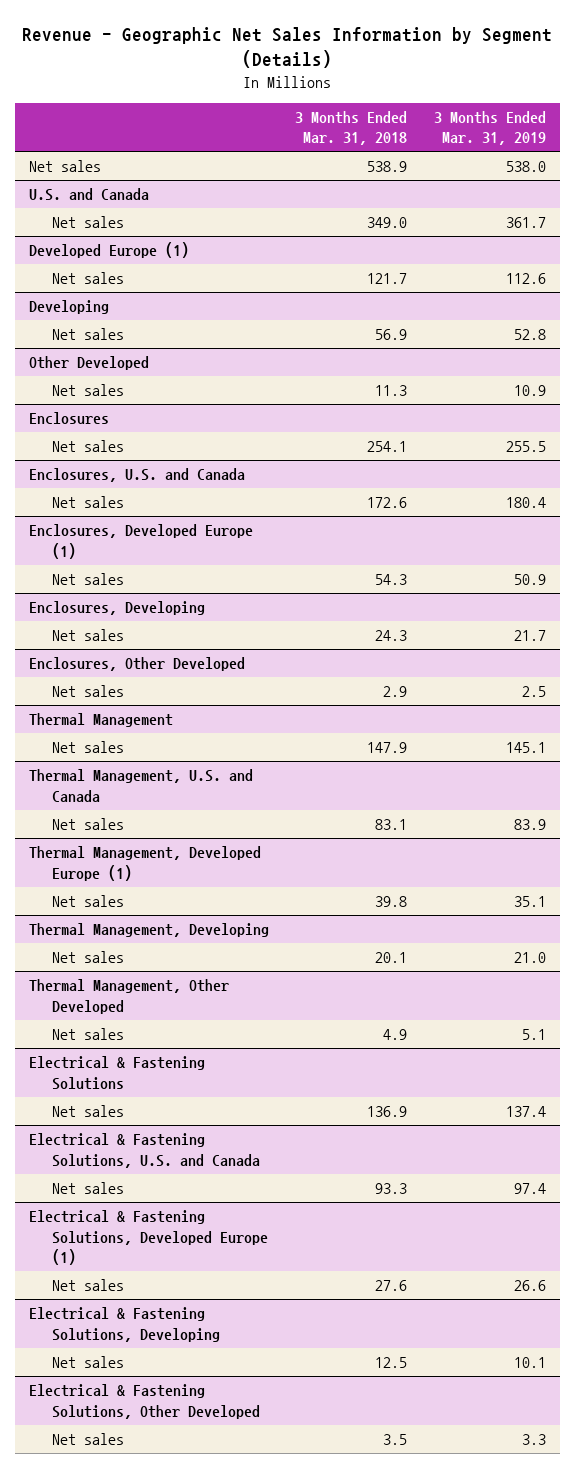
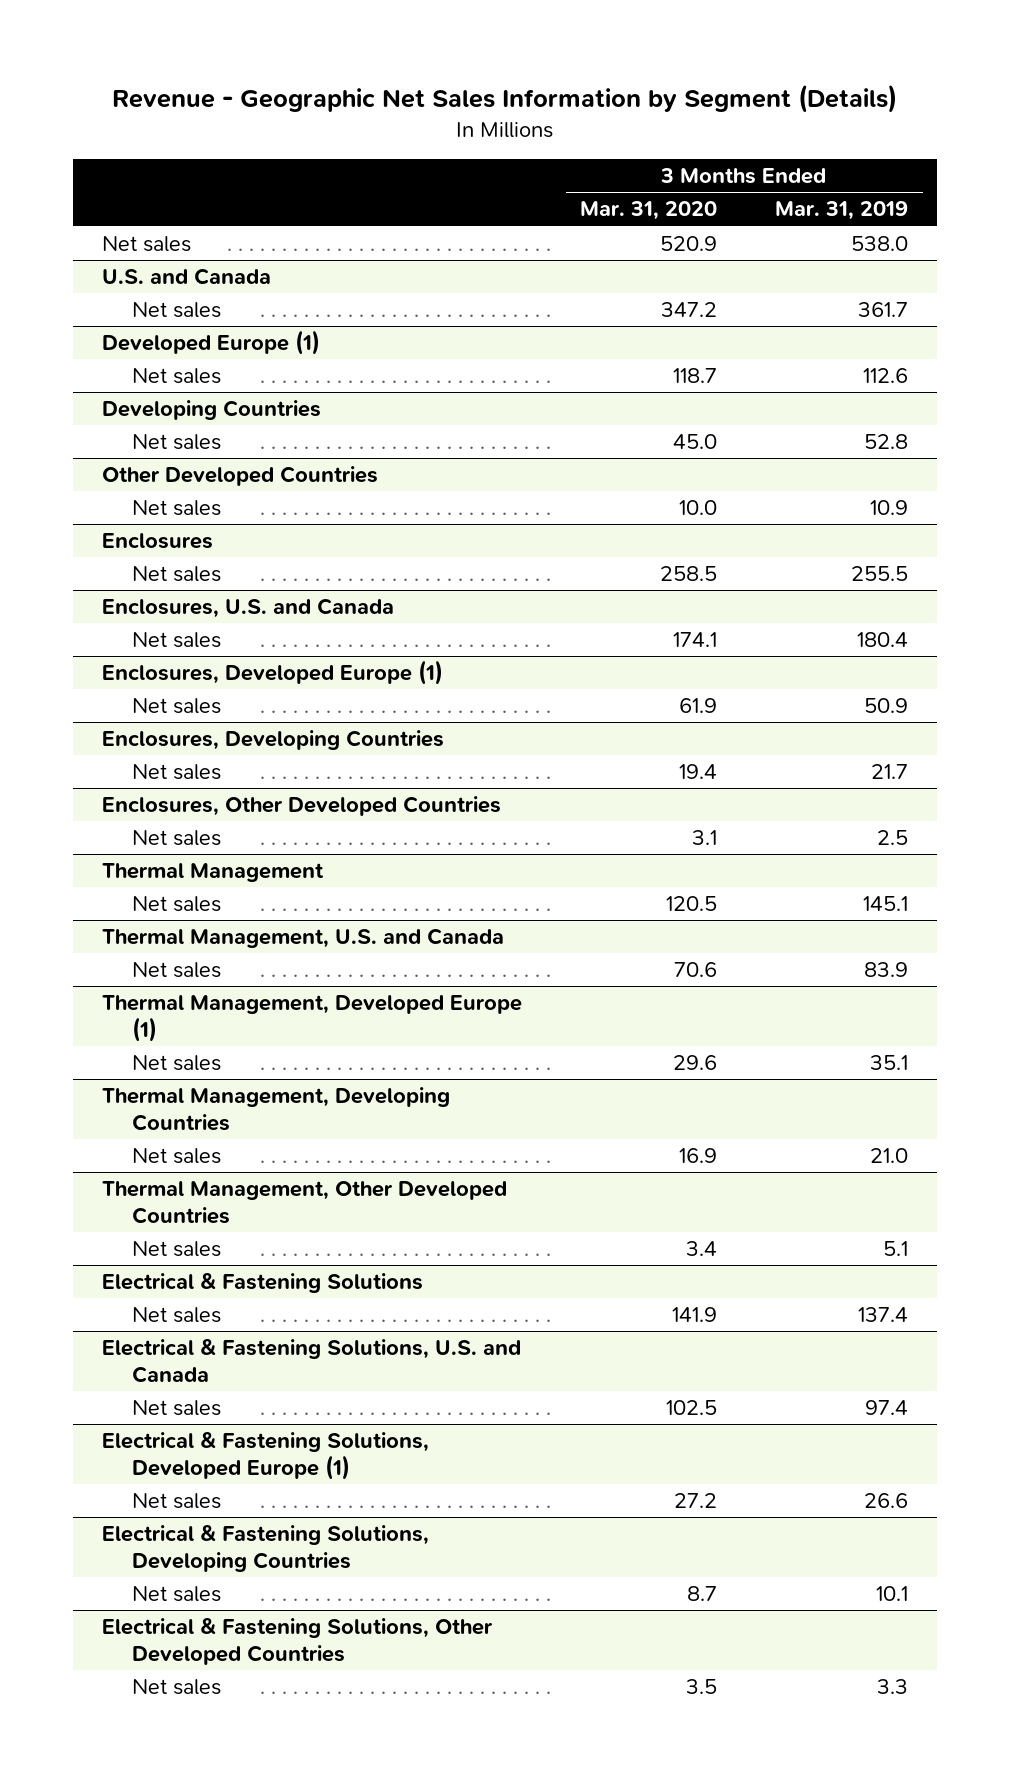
- | 3 Months Ended Mar. 31, 2018 | 3 Months Ended Mar. 31, 2019
+ | 3 Months Ended Mar. 31, 2020 | 3 Months Ended Mar. 31, 2019
- Developing
+ Developing Countries
- Other Developed
+ Other Developed Countries
- Enclosures, Developing
+ Enclosures, Developing Countries
- Enclosures, Other Developed
+ Enclosures, Other Developed Countries
- Thermal Management, Developing
+ Thermal Management, Developing Countries
- Thermal Management, Other Developed
+ Thermal Management, Other Developed Countries
- Electrical & Fastening Solutions, Developing
+ Electrical & Fastening Solutions, Developing Countries
- Electrical & Fastening Solutions, Other Developed
+ Electrical & Fastening Solutions, Other Developed Countries

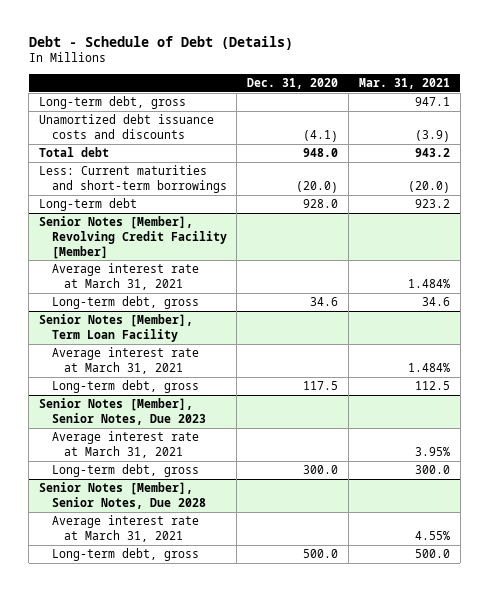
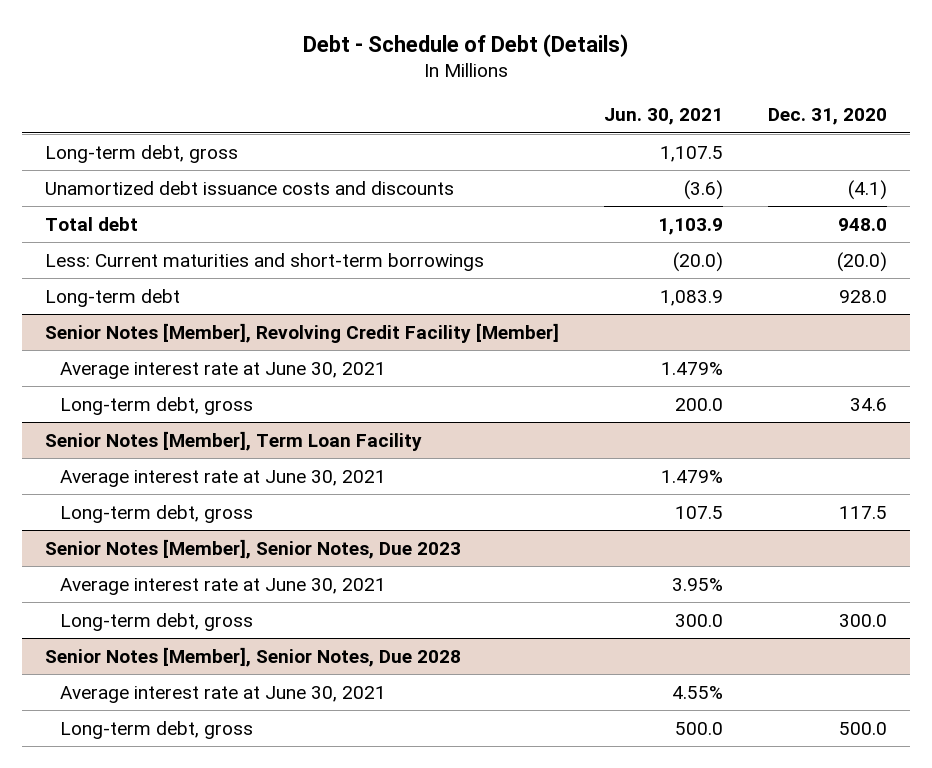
- | Dec. 31, 2020 | Mar. 31, 2021
+ | Jun. 30, 2021 | Dec. 31, 2020
@ Senior Notes [Member], Revolving Credit Facility [Member]
- Average interest rate at March 31, 2021 | | 1.484%
+ Average interest rate at June 30, 2021 | 1.479% |
@ Senior Notes [Member], Term Loan Facility
- Average interest rate at March 31, 2021 | | 1.484%
+ Average interest rate at June 30, 2021 | 1.479% |
@ Senior Notes [Member], Senior Notes, Due 2023
- Average interest rate at March 31, 2021 | | 3.95%
+ Average interest rate at June 30, 2021 | 3.95% |
@ Senior Notes [Member], Senior Notes, Due 2028
- Average interest rate at March 31, 2021 | | 4.55%
+ Average interest rate at June 30, 2021 | 4.55% |

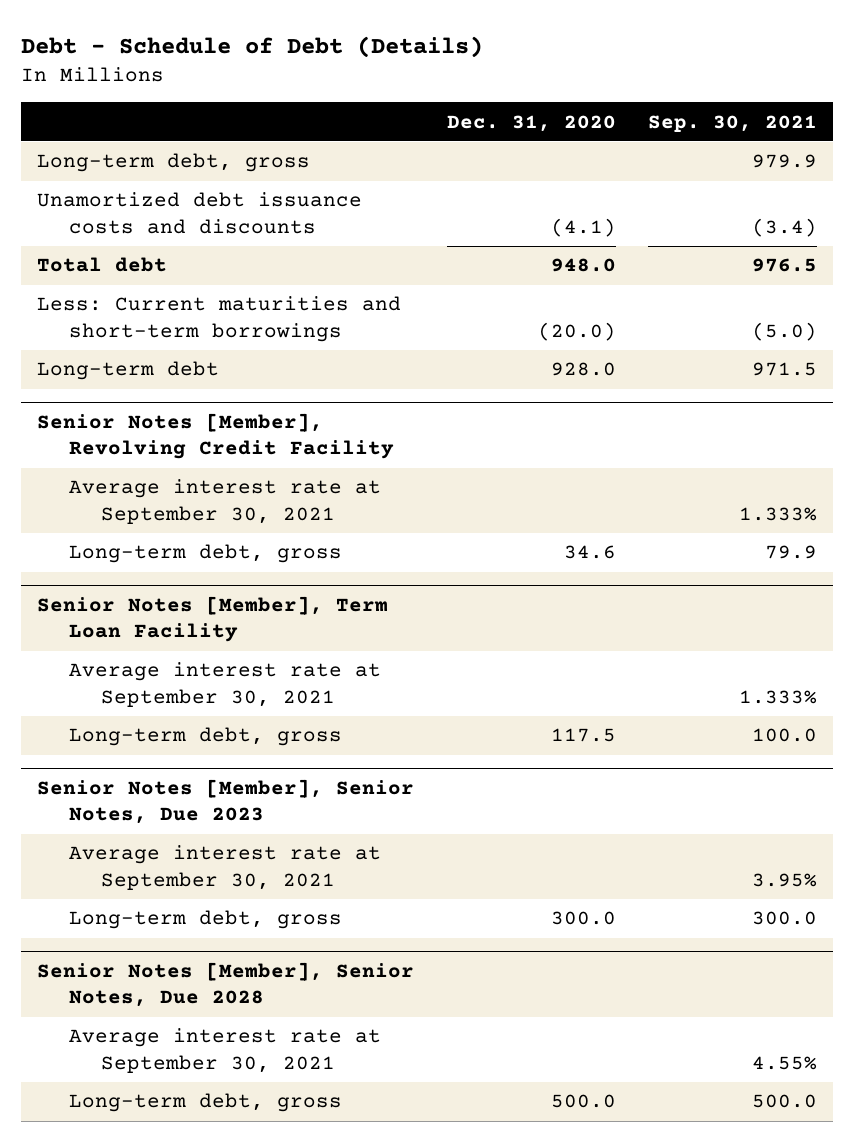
- | Jun. 30, 2021 | Dec. 31, 2020
+ | Dec. 31, 2020 | Sep. 30, 2021
- Senior Notes [Member], Revolving Credit Facility [Member]
- Average interest rate at June 30, 2021 | 1.479% |
+ Senior Notes [Member], Revolving Credit Facility
+ Average interest rate at September 30, 2021 | | 1.333%
@ Senior Notes [Member], Term Loan Facility
- Average interest rate at June 30, 2021 | 1.479% |
+ Average interest rate at September 30, 2021 | | 1.333%
@ Senior Notes [Member], Senior Notes, Due 2023
- Average interest rate at June 30, 2021 | 3.95% |
+ Average interest rate at September 30, 2021 | | 3.95%
@ Senior Notes [Member], Senior Notes, Due 2028
- Average interest rate at June 30, 2021 | 4.55% |
+ Average interest rate at September 30, 2021 | | 4.55%

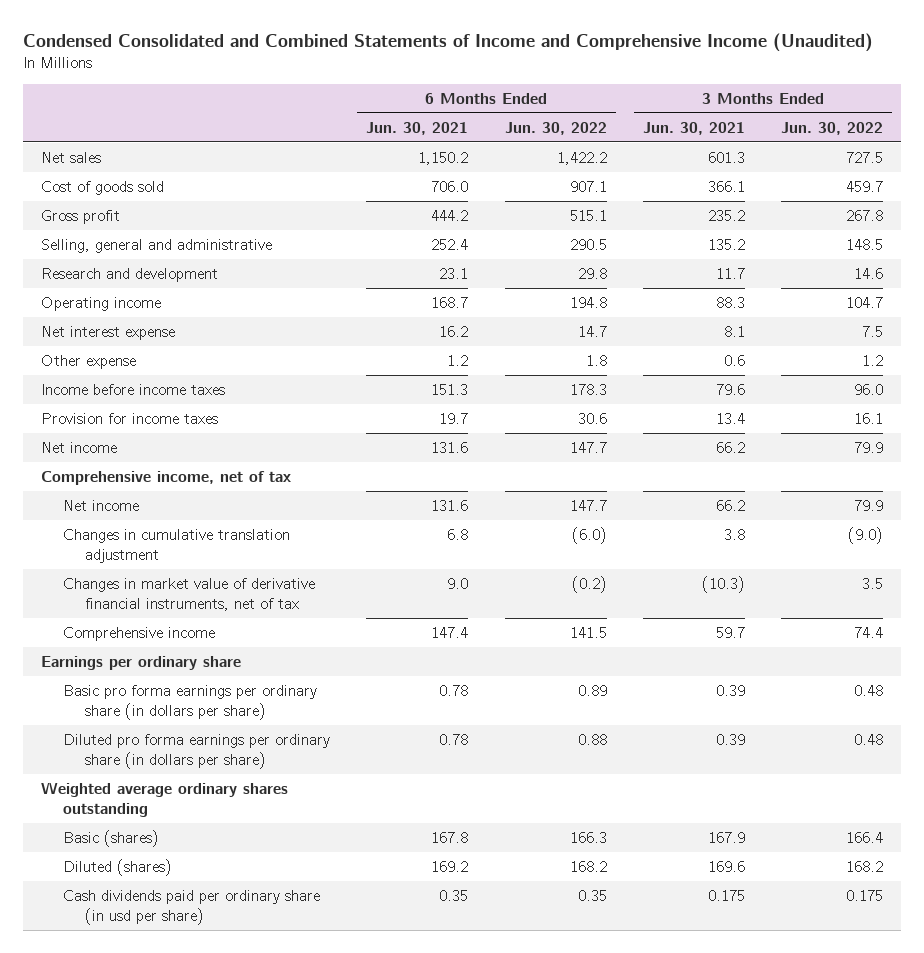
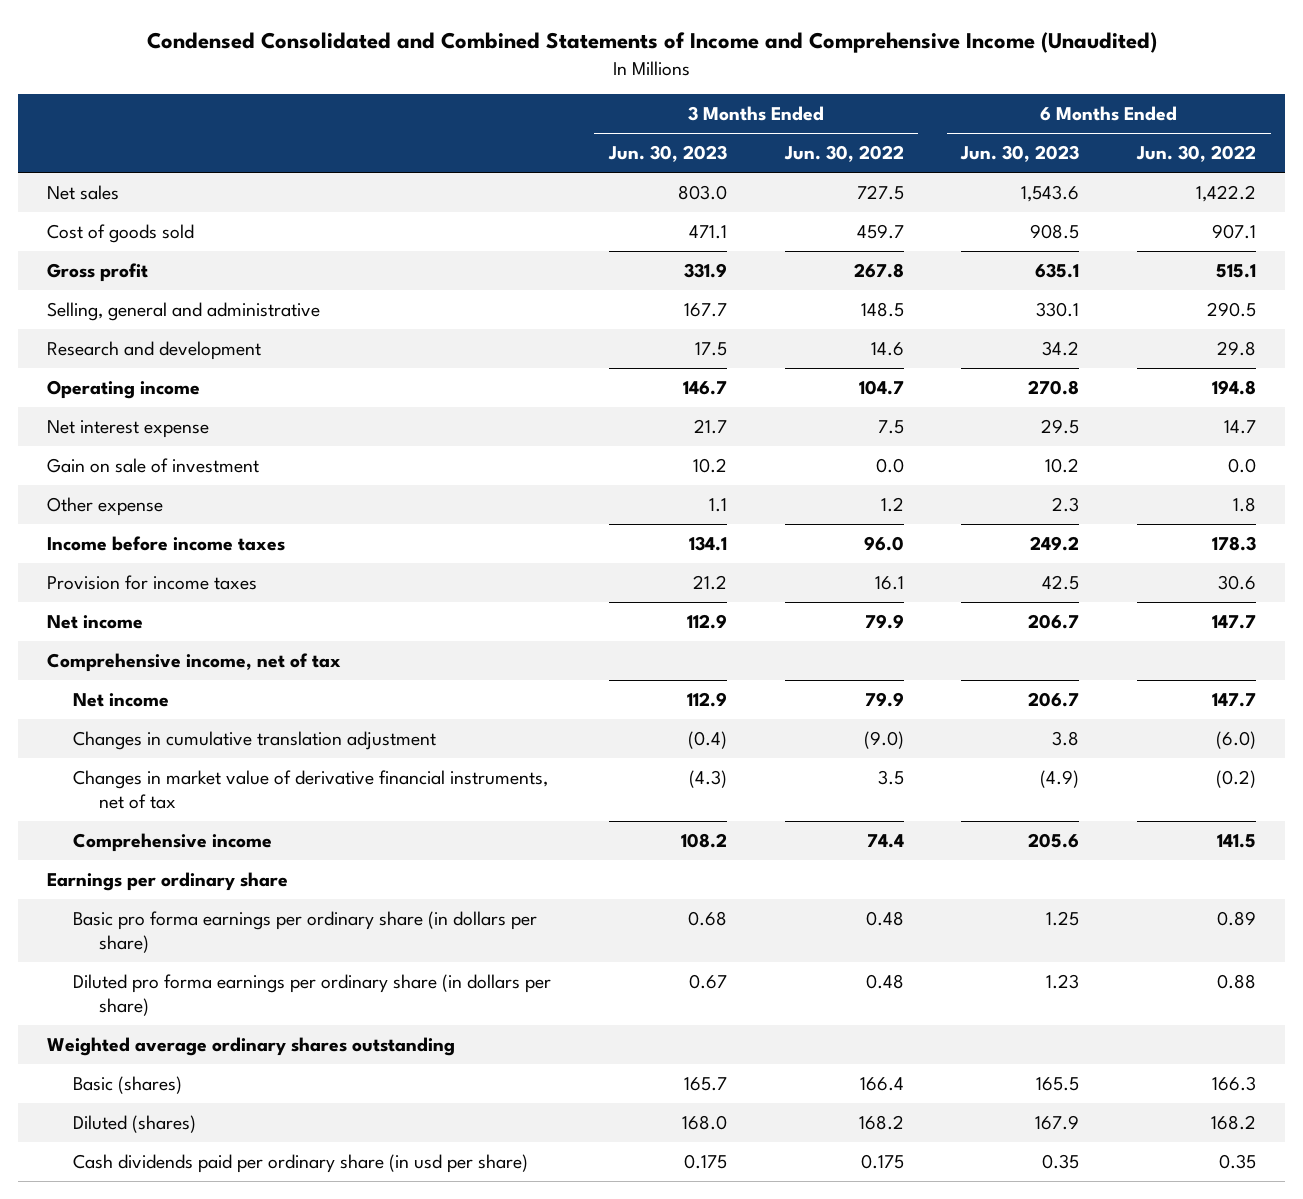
- | 6 Months Ended Jun. 30, 2021 | 6 Months Ended Jun. 30, 2022 | 3 Months Ended Jun. 30, 2021 | 3 Months Ended Jun. 30, 2022
+ | 3 Months Ended Jun. 30, 2023 | 3 Months Ended Jun. 30, 2022 | 6 Months Ended Jun. 30, 2023 | 6 Months Ended Jun. 30, 2022
+ Gain on sale of investment | 10.2 | 0.0 | 10.2 | 0.0

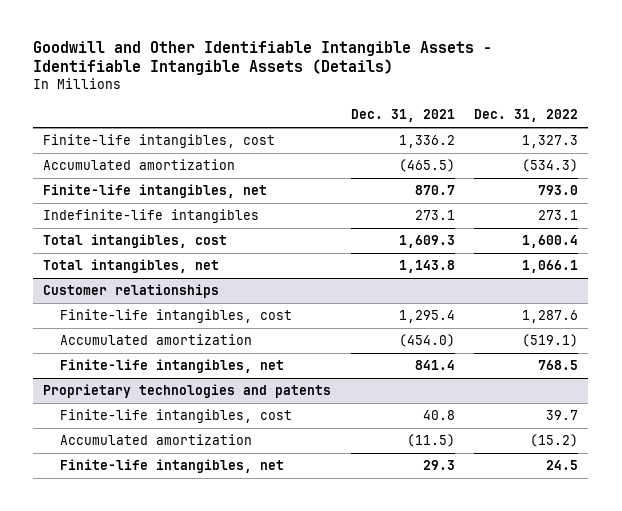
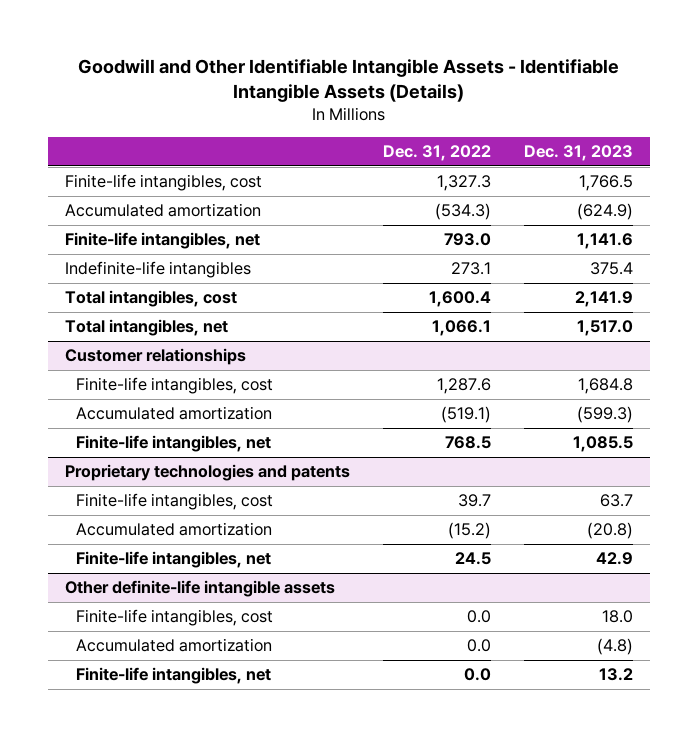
- | Dec. 31, 2021 | Dec. 31, 2022
+ | Dec. 31, 2022 | Dec. 31, 2023
+ Other definite-life intangible assets
+ Finite-life intangibles, cost | 0.0 | 18.0
+ Accumulated amortization | 0.0 | (4.8)
+ Finite-life intangibles, net | 0.0 | 13.2

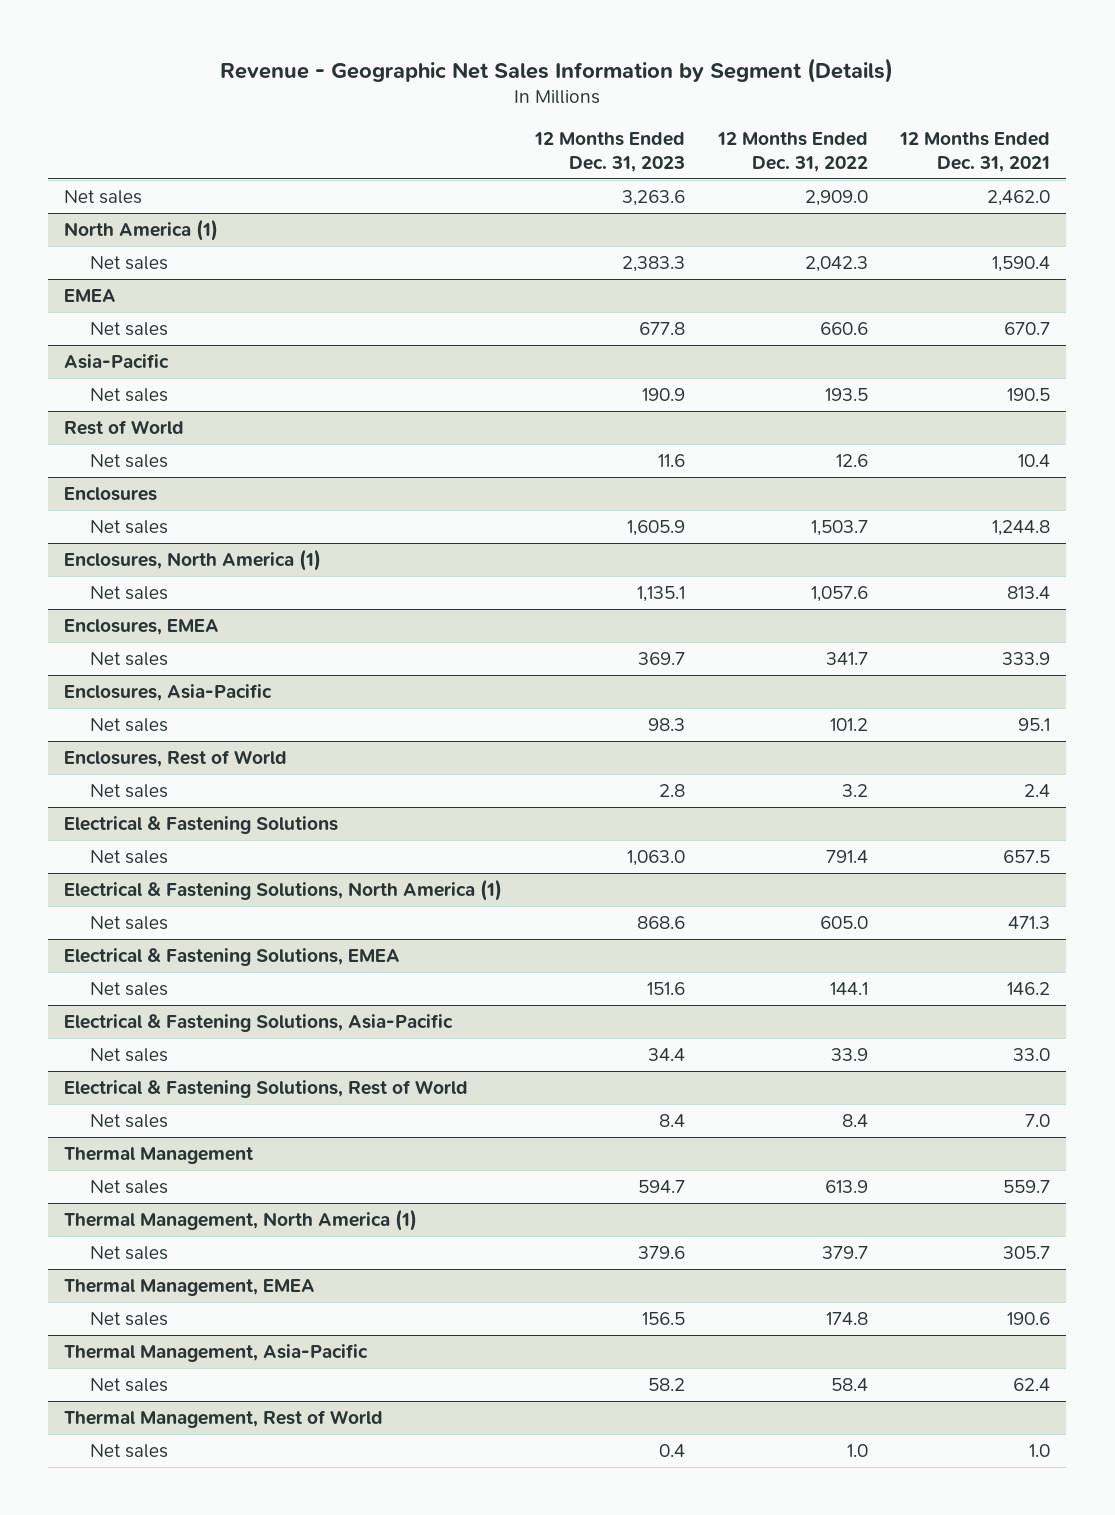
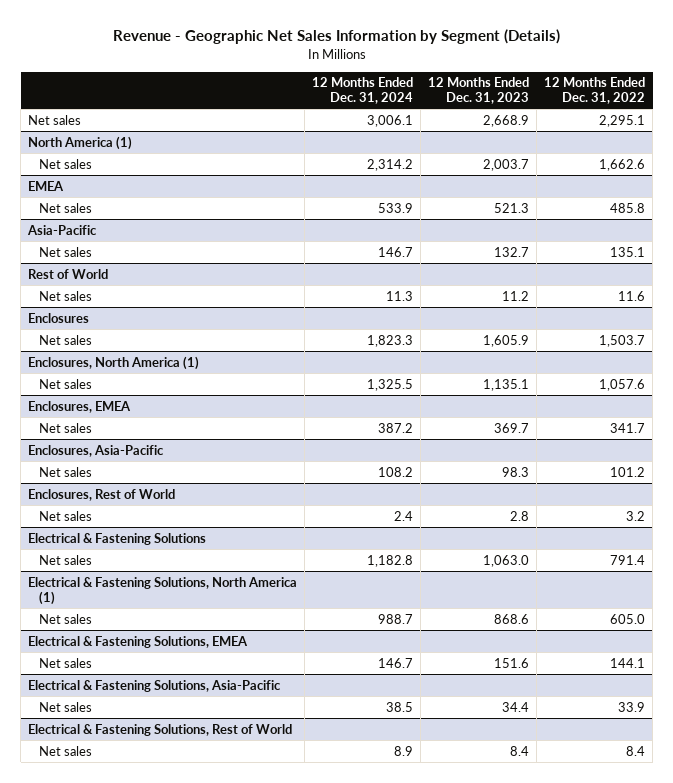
- | 12 Months Ended Dec. 31, 2023 | 12 Months Ended Dec. 31, 2022 | 12 Months Ended Dec. 31, 2021
+ | 12 Months Ended Dec. 31, 2024 | 12 Months Ended Dec. 31, 2023 | 12 Months Ended Dec. 31, 2022
- Net sales | 3,263.6 | 2,909.0 | 2,462.0
+ Net sales | 3,006.1 | 2,668.9 | 2,295.1
@ North America (1)
- Net sales | 2,383.3 | 2,042.3 | 1,590.4
+ Net sales | 2,314.2 | 2,003.7 | 1,662.6
@ EMEA
- Net sales | 677.8 | 660.6 | 670.7
+ Net sales | 533.9 | 521.3 | 485.8
@ Asia-Pacific
- Net sales | 190.9 | 193.5 | 190.5
+ Net sales | 146.7 | 132.7 | 135.1
@ Rest of World
- Net sales | 11.6 | 12.6 | 10.4
+ Net sales | 11.3 | 11.2 | 11.6
- Thermal Management
- Net sales | 594.7 | 613.9 | 559.7
- Thermal Management, North America (1)
- Net sales | 379.6 | 379.7 | 305.7
- Thermal Management, EMEA
- Net sales | 156.5 | 174.8 | 190.6
- Thermal Management, Asia-Pacific
- Net sales | 58.2 | 58.4 | 62.4
- Thermal Management, Rest of World
- Net sales | 0.4 | 1.0 | 1.0

